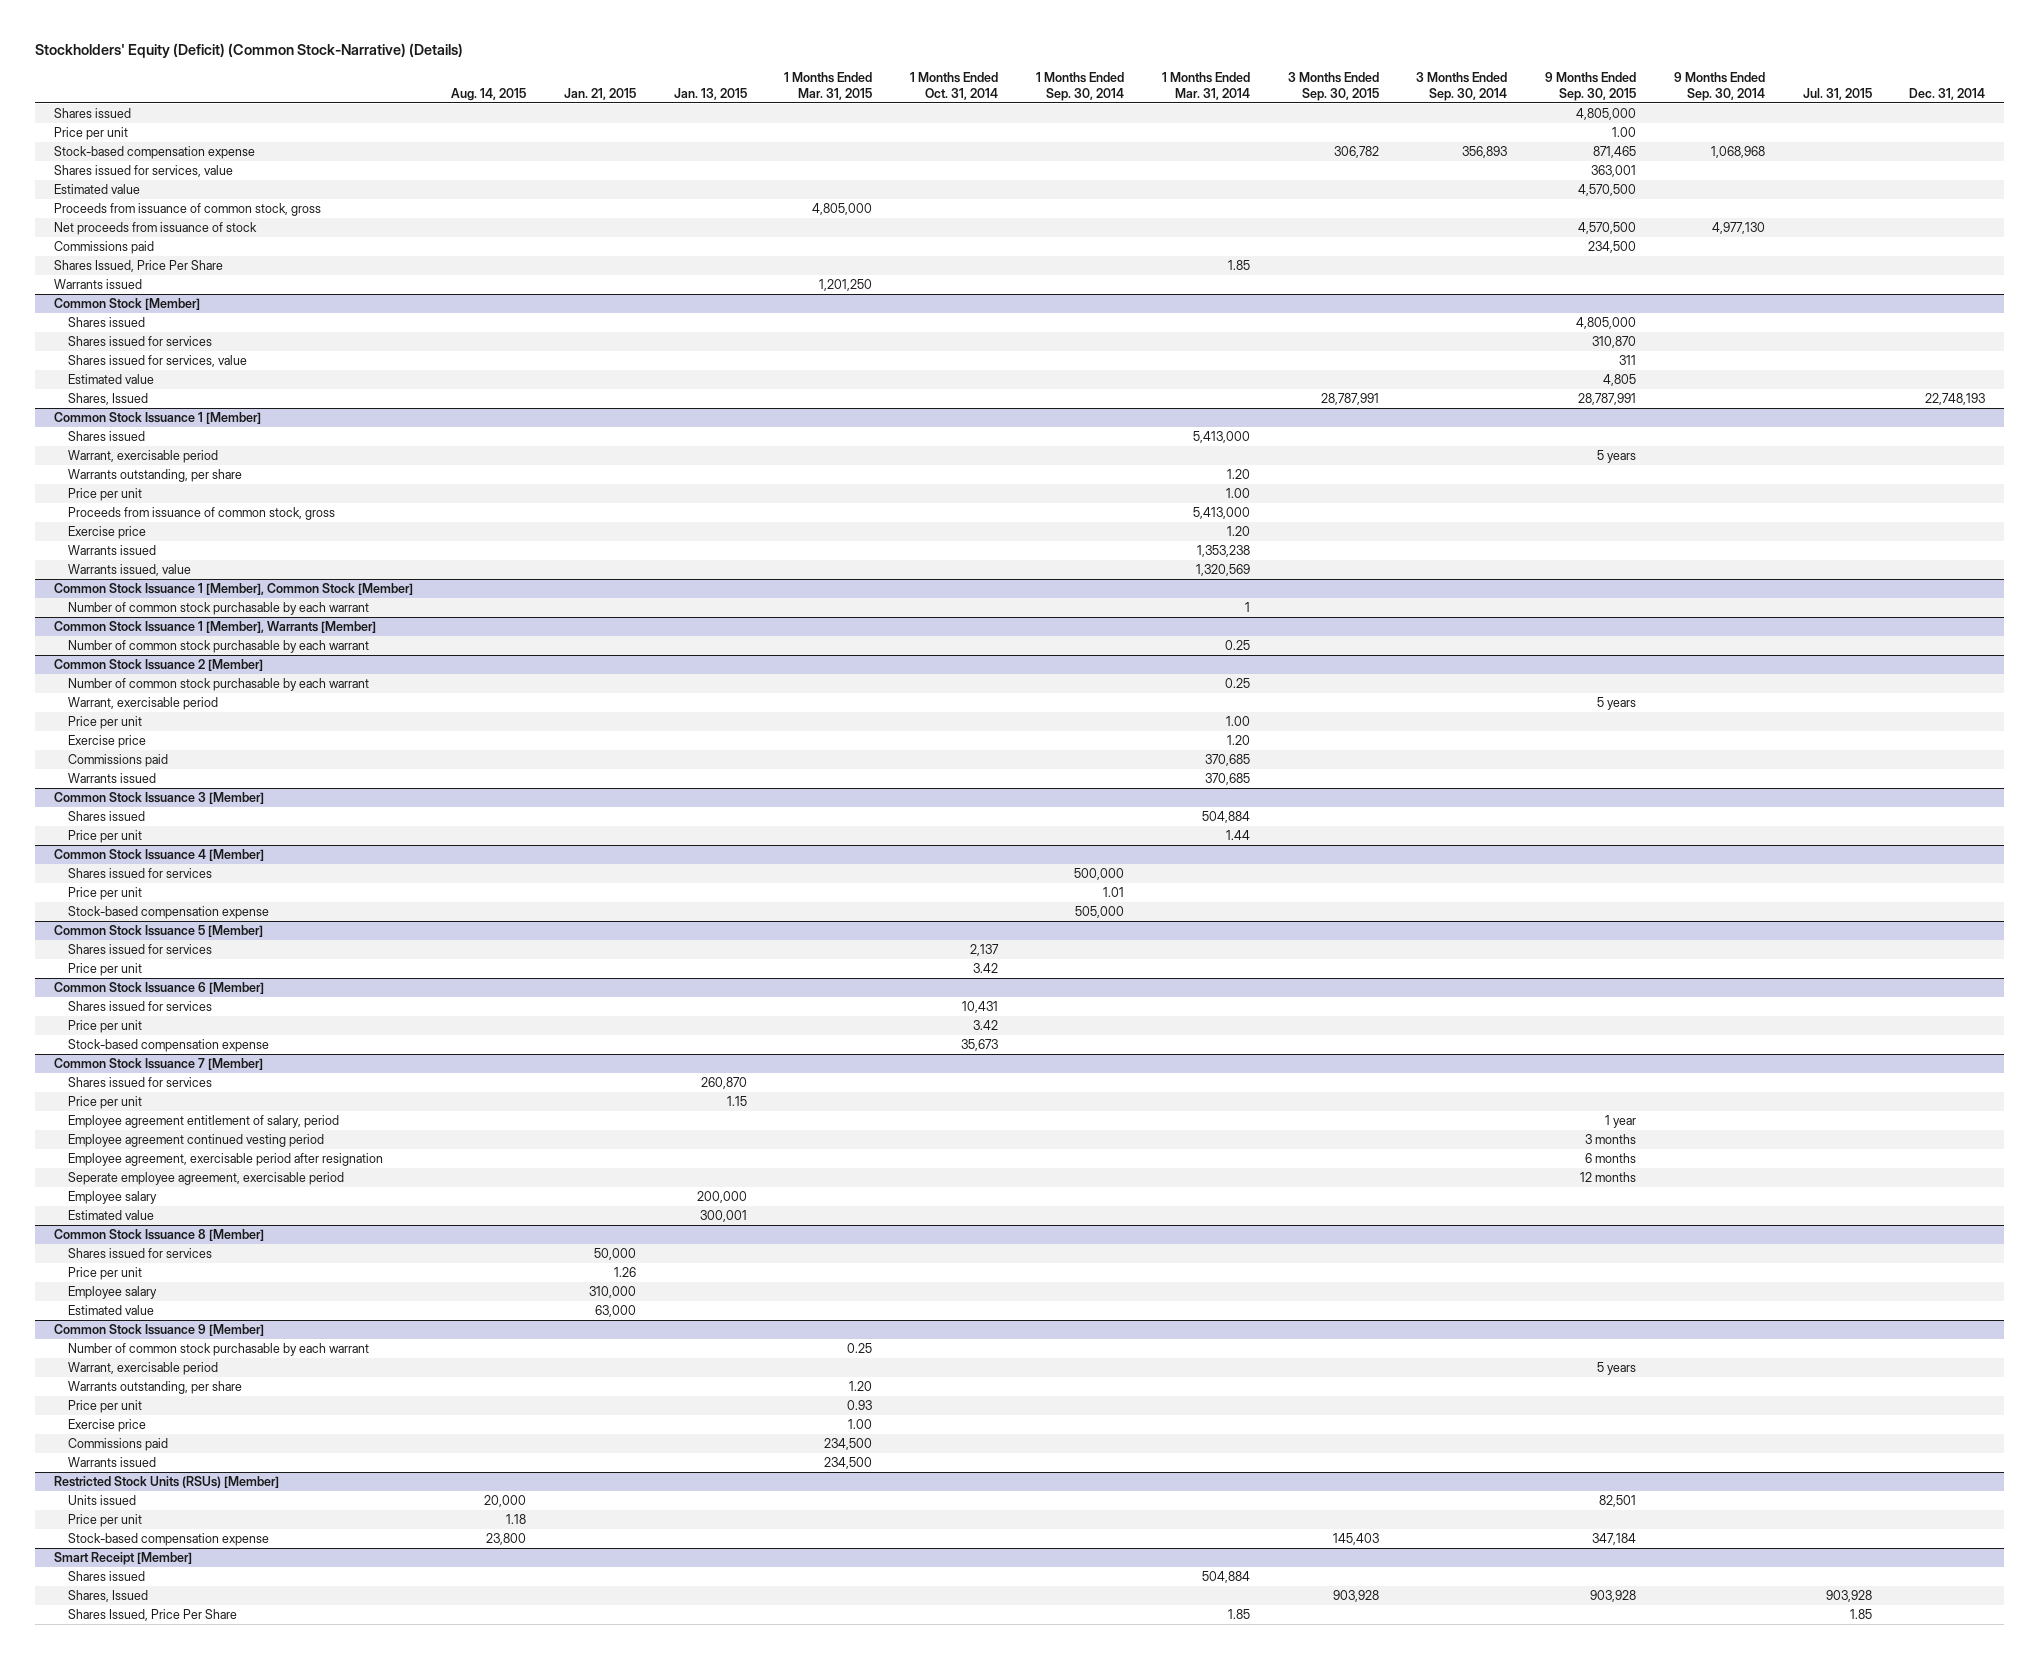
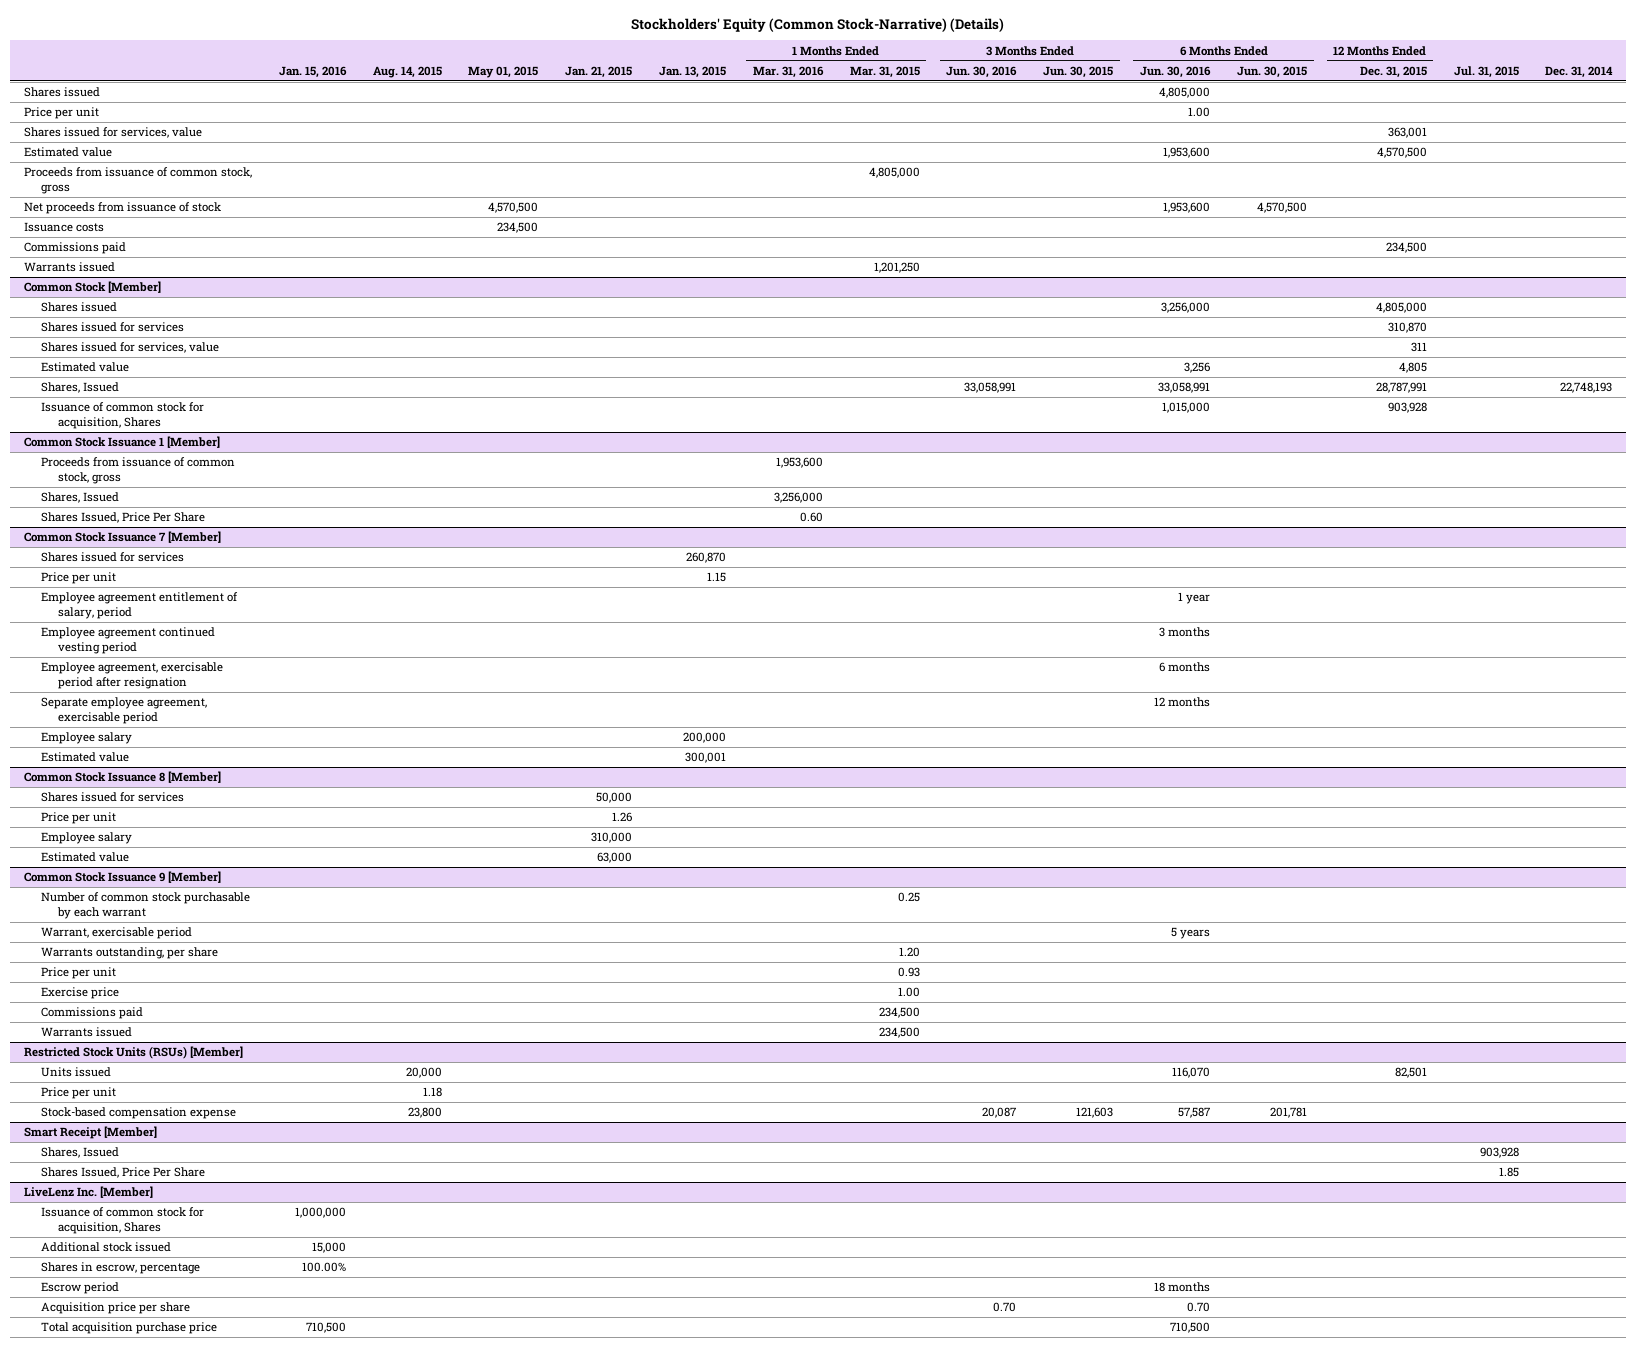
- Stockholders' Equity (Deficit) (Common Stock-Narrative) (Details)
+ Stockholders' Equity (Common Stock-Narrative) (Details)
- | Aug. 14, 2015 | Jan. 21, 2015 | Jan. 13, 2015 | 1 Months Ended Mar. 31, 2015 | 1 Months Ended Oct. 31, 2014 | 1 Months Ended Sep. 30, 2014 | 1 Months Ended Mar. 31, 2014 | 3 Months Ended Sep. 30, 2015 | 3 Months Ended Sep. 30, 2014 | 9 Months Ended Sep. 30, 2015 | 9 Months Ended Sep. 30, 2014 | Jul. 31, 2015 | Dec. 31, 2014
+ | Jan. 15, 2016 | Aug. 14, 2015 | May 01, 2015 | Jan. 21, 2015 | Jan. 13, 2015 | 1 Months Ended Mar. 31, 2016 | 1 Months Ended Mar. 31, 2015 | 3 Months Ended Jun. 30, 2016 | 3 Months Ended Jun. 30, 2015 | 6 Months Ended Jun. 30, 2016 | 6 Months Ended Jun. 30, 2015 | 12 Months Ended Dec. 31, 2015 | Jul. 31, 2015 | Dec. 31, 2014
- Stock-based compensation expense | | | | | | | | 306,782 | 356,893 | 871,465 | 1,068,968 | |
+ Issuance costs | | | 234,500 | | | | | | | | | | |
- Shares Issued, Price Per Share | | | | | | | 1.85 | | | | | |
@ Common Stock [Member]
+ Issuance of common stock for acquisition, Shares | | | | | | | | | | 1,015,000 | | 903,928 | |
@ Common Stock Issuance 1 [Member]
- Shares issued | | | | | | | 5,413,000 | | | | | |
- Warrant, exercisable period | | | | | | | | | | 5 years | | |
- Warrants outstanding, per share | | | | | | | 1.20 | | | | | |
- Price per unit | | | | | | | 1.00 | | | | | |
- Exercise price | | | | | | | 1.20 | | | | | |
- Warrants issued | | | | | | | 1,353,238 | | | | | |
- Warrants issued, value | | | | | | | 1,320,569 | | | | | |
- Common Stock Issuance 1 [Member], Common Stock [Member]
- Number of common stock purchasable by each warrant | | | | | | | 1 | | | | | |
- Common Stock Issuance 1 [Member], Warrants [Member]
- Number of common stock purchasable by each warrant | | | | | | | 0.25 | | | | | |
- Common Stock Issuance 2 [Member]
- Number of common stock purchasable by each warrant | | | | | | | 0.25 | | | | | |
- Warrant, exercisable period | | | | | | | | | | 5 years | | |
- Price per unit | | | | | | | 1.00 | | | | | |
- Exercise price | | | | | | | 1.20 | | | | | |
- Commissions paid | | | | | | | 370,685 | | | | | |
- Warrants issued | | | | | | | 370,685 | | | | | |
- Common Stock Issuance 3 [Member]
- Shares issued | | | | | | | 504,884 | | | | | |
- Price per unit | | | | | | | 1.44 | | | | | |
- Common Stock Issuance 4 [Member]
- Shares issued for services | | | | | | 500,000 | | | | | | |
- Price per unit | | | | | | 1.01 | | | | | | |
- Stock-based compensation expense | | | | | | 505,000 | | | | | | |
- Common Stock Issuance 5 [Member]
- Shares issued for services | | | | | 2,137 | | | | | | | |
- Price per unit | | | | | 3.42 | | | | | | | |
- Common Stock Issuance 6 [Member]
- Shares issued for services | | | | | 10,431 | | | | | | | |
- Price per unit | | | | | 3.42 | | | | | | | |
- Stock-based compensation expense | | | | | 35,673 | | | | | | | |
@ Common Stock Issuance 1 [Member]
+ Shares, Issued | | | | | | 3,256,000 | | | | | | | |
+ Shares Issued, Price Per Share | | | | | | 0.60 | | | | | | | |
@ Common Stock Issuance 7 [Member]
- Seperate employee agreement, exercisable period | | | | | | | | | | 12 months | | |
+ Separate employee agreement, exercisable period | | | | | | | | | | 12 months | | | |
@ Smart Receipt [Member]
- Shares issued | | | | | | | 504,884 | | | | | |
+ LiveLenz Inc. [Member]
+ Issuance of common stock for acquisition, Shares | 1,000,000 | | | | | | | | | | | | |
+ Additional stock issued | 15,000 | | | | | | | | | | | | |
+ Shares in escrow, percentage | 100.00% | | | | | | | | | | | | |
+ Escrow period | | | | | | | | | | 18 months | | | |
+ Acquisition price per share | | | | | | | | 0.70 | | 0.70 | | | |
+ Total acquisition purchase price | 710,500 | | | | | | | | | 710,500 | | | |

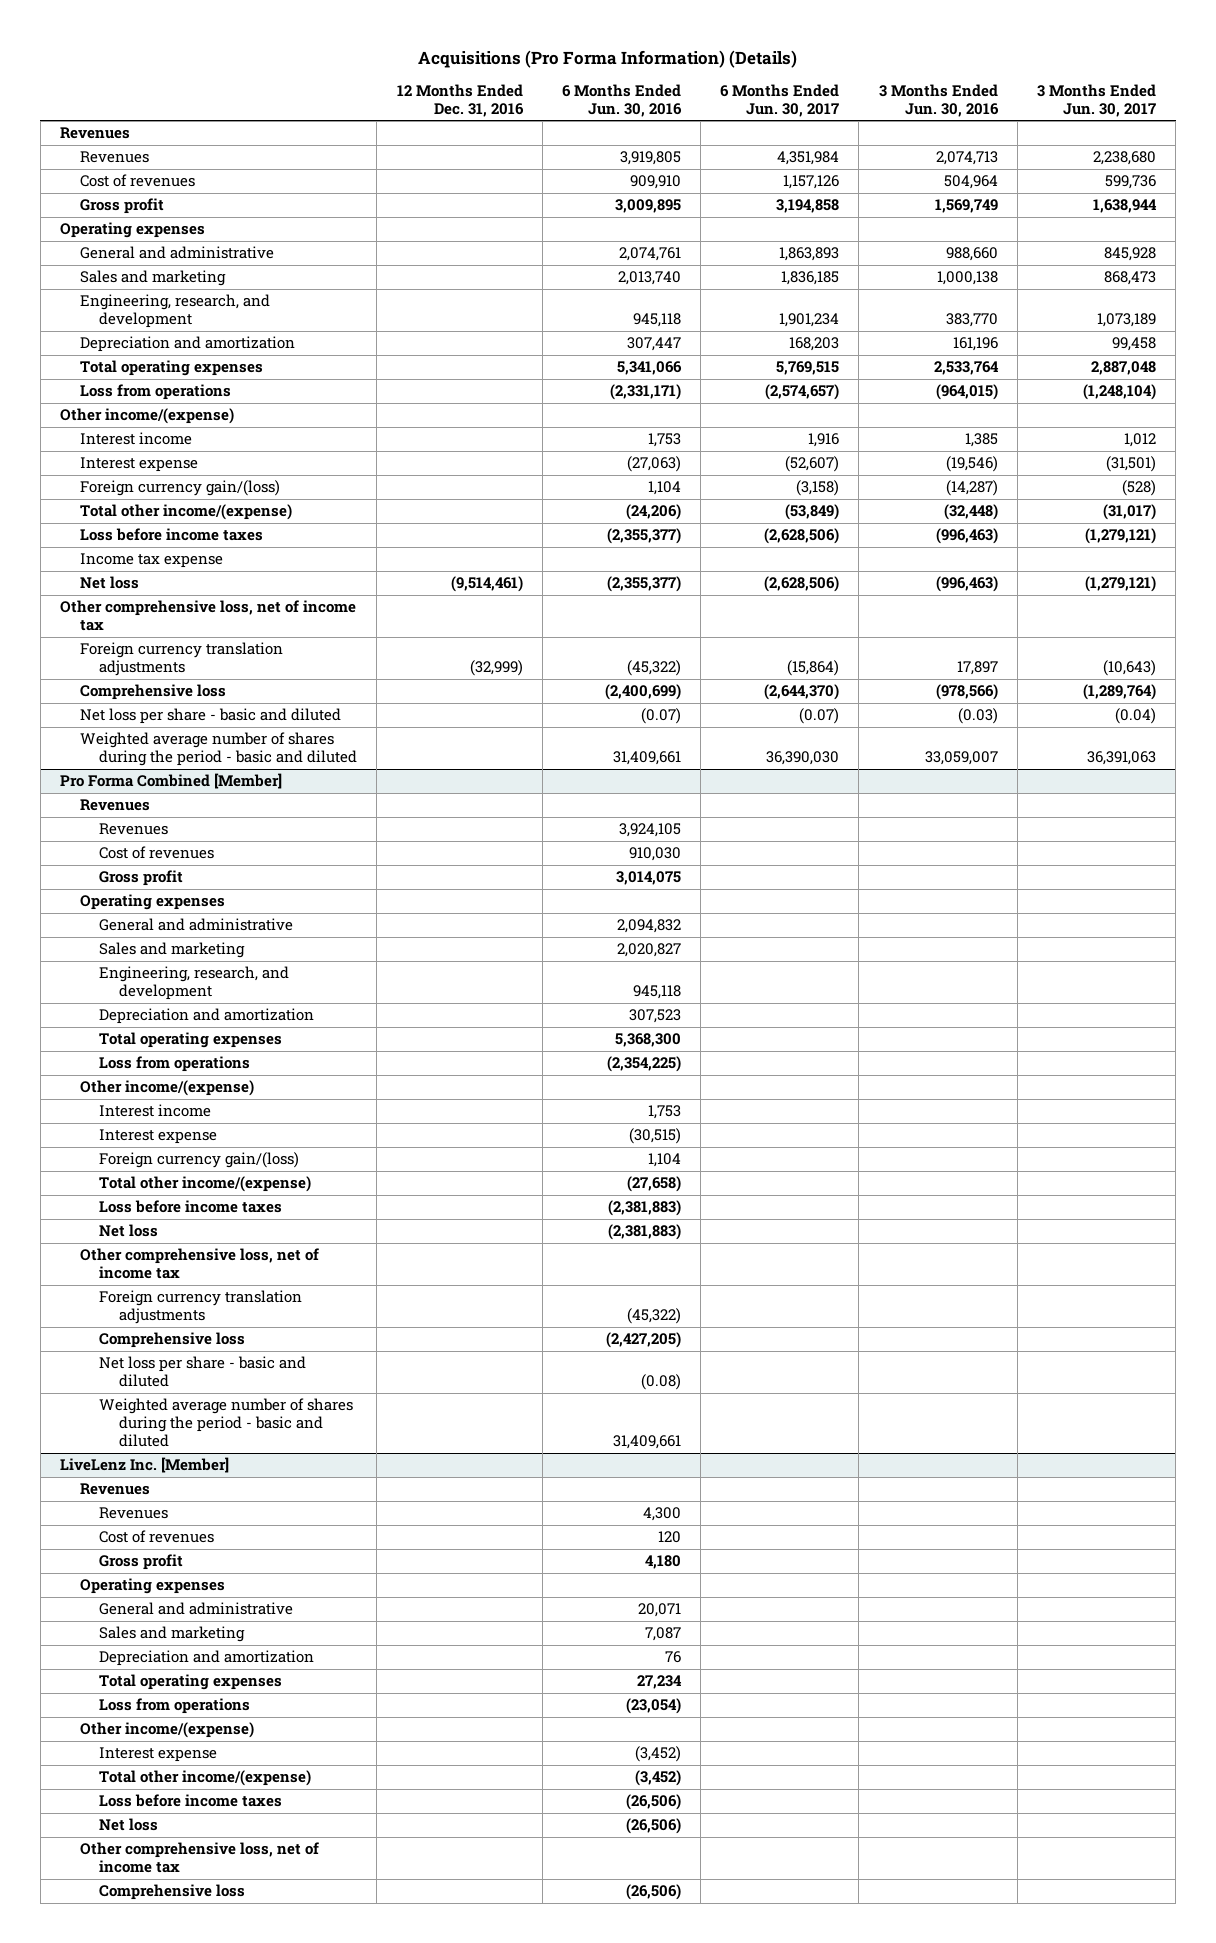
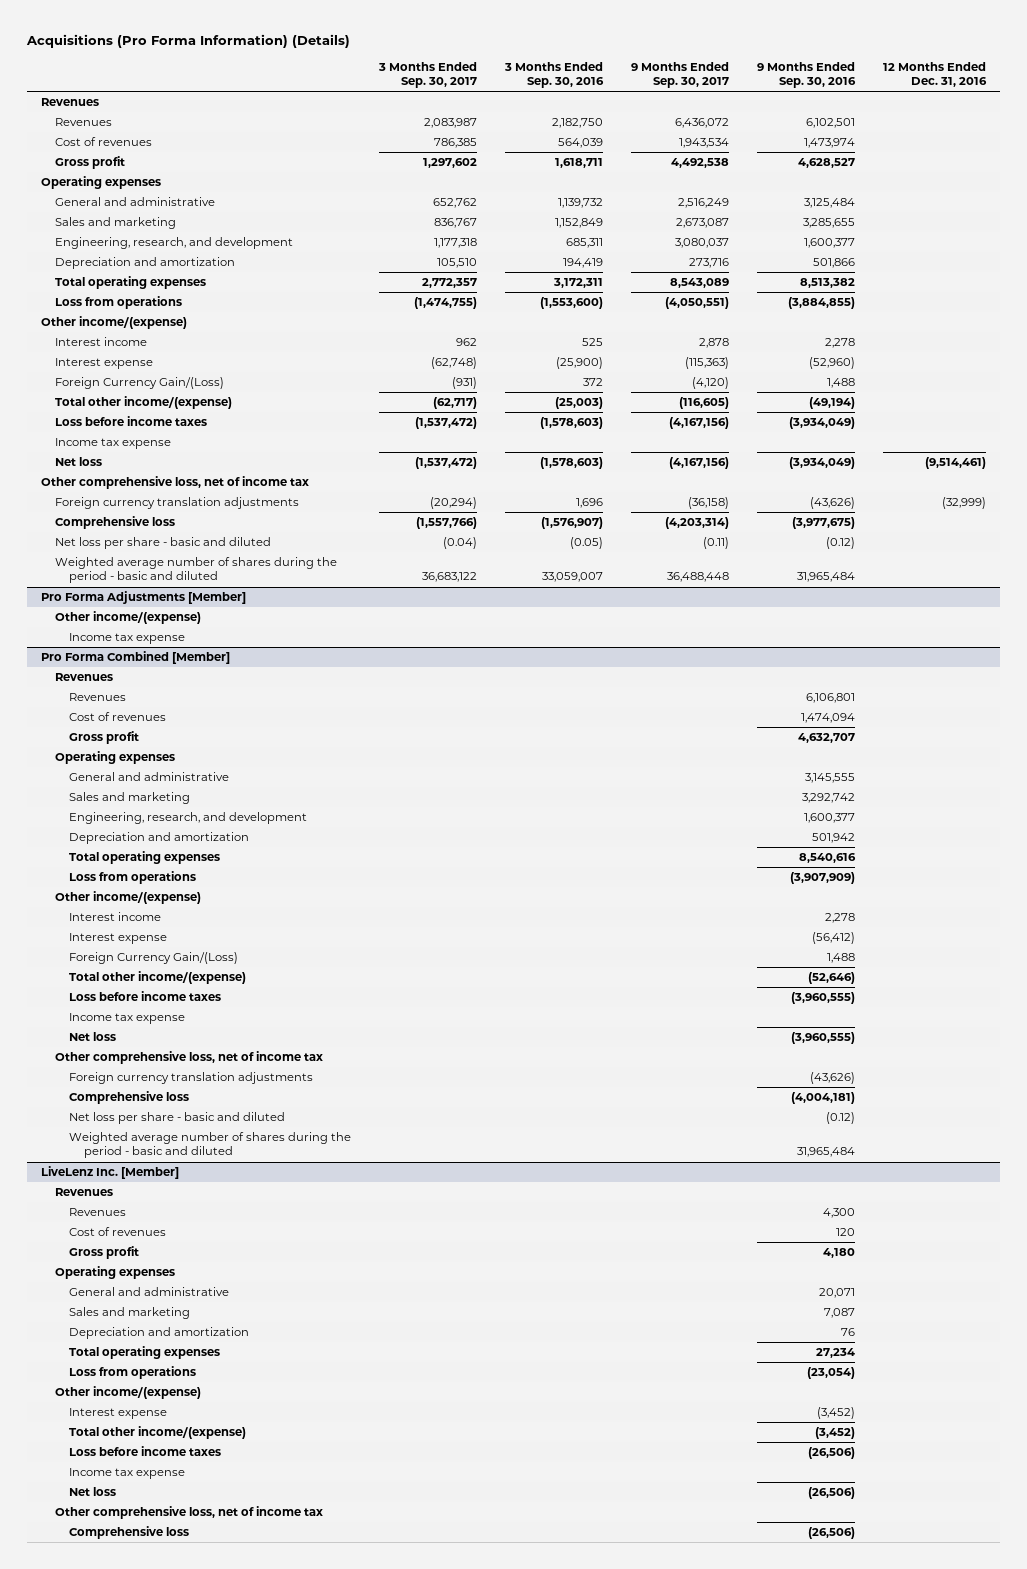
- | 12 Months Ended Dec. 31, 2016 | 6 Months Ended Jun. 30, 2016 | 6 Months Ended Jun. 30, 2017 | 3 Months Ended Jun. 30, 2016 | 3 Months Ended Jun. 30, 2017
+ | 3 Months Ended Sep. 30, 2017 | 3 Months Ended Sep. 30, 2016 | 9 Months Ended Sep. 30, 2017 | 9 Months Ended Sep. 30, 2016 | 12 Months Ended Dec. 31, 2016
- Foreign currency gain/(loss) | | 1,104 | (3,158) | (14,287) | (528)
+ Foreign Currency Gain/(Loss) | (931) | 372 | (4,120) | 1,488 |
+ Pro Forma Adjustments [Member]
+ Other income/(expense)
+ Income tax expense
@ Pro Forma Combined [Member]
- Foreign currency gain/(loss) | | 1,104 | | |
+ Foreign Currency Gain/(Loss) | | | | 1,488 |
+ Income tax expense
@ LiveLenz Inc. [Member]
+ Income tax expense

